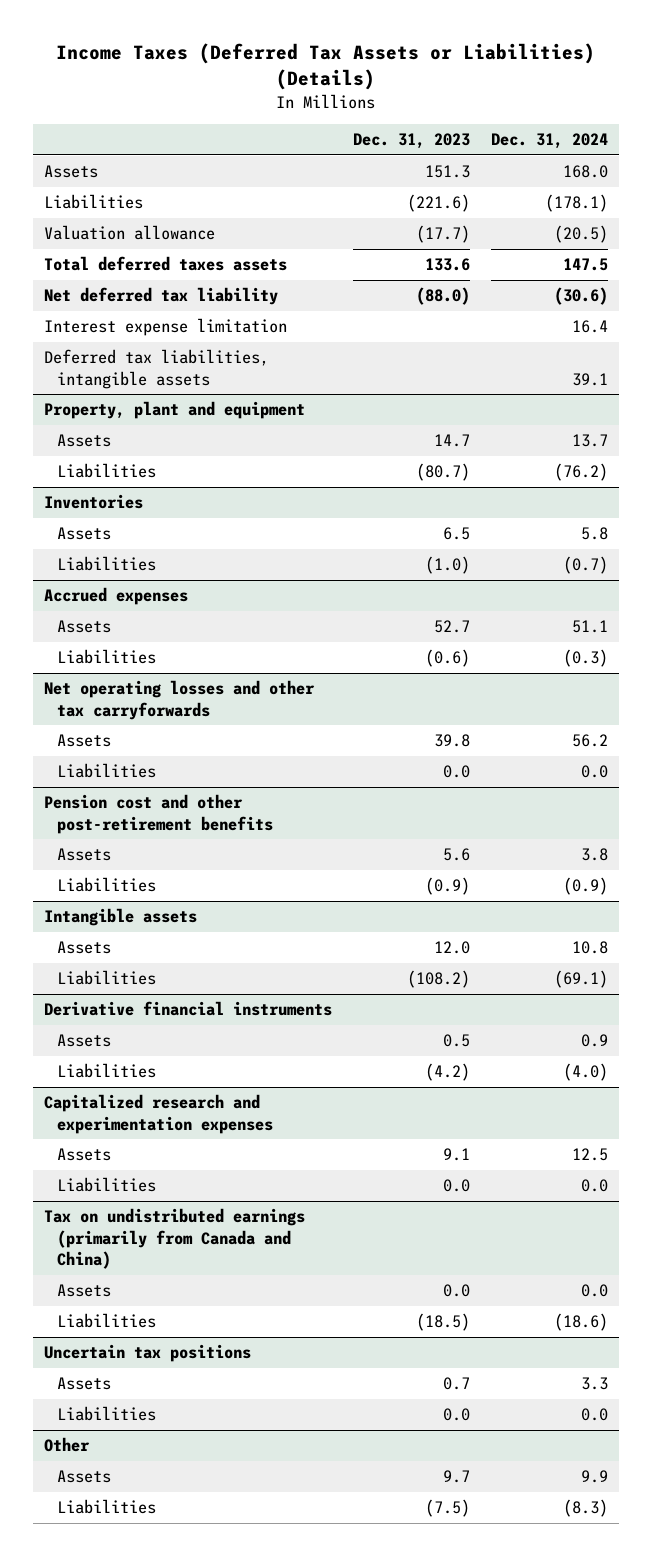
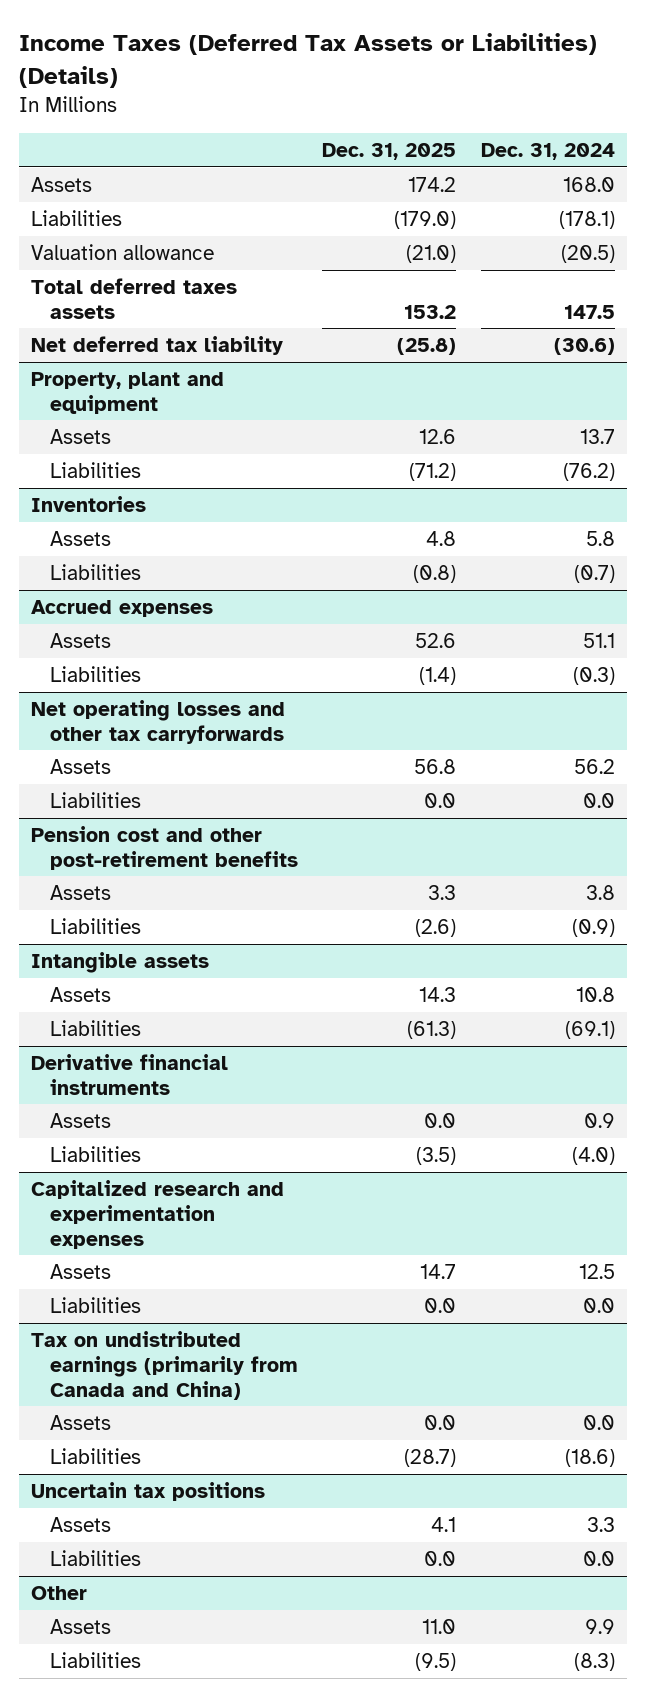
- | Dec. 31, 2023 | Dec. 31, 2024
+ | Dec. 31, 2025 | Dec. 31, 2024
- Interest expense limitation | | 16.4
- Deferred tax liabilities, intangible assets | | 39.1

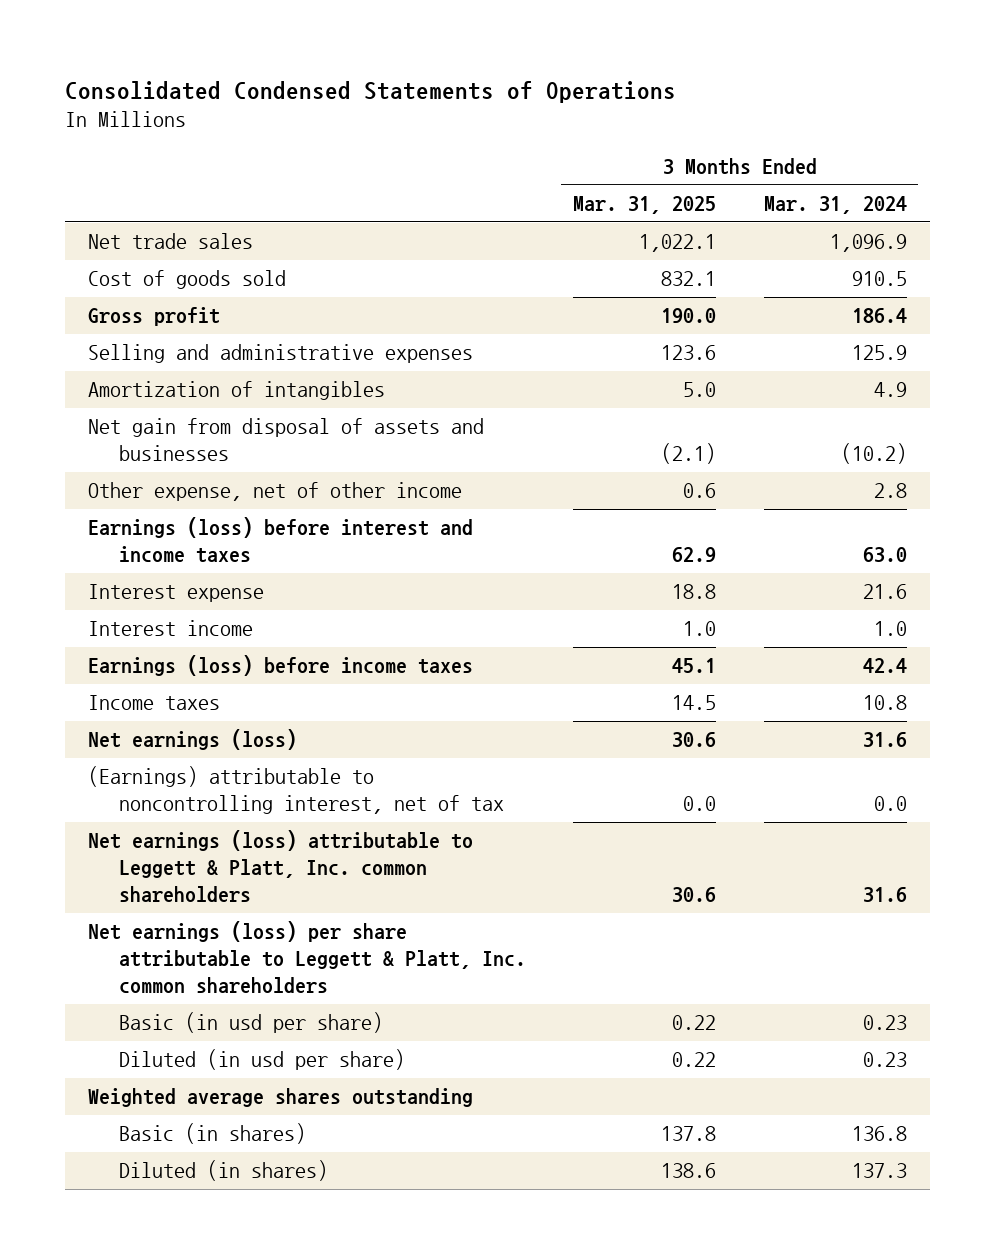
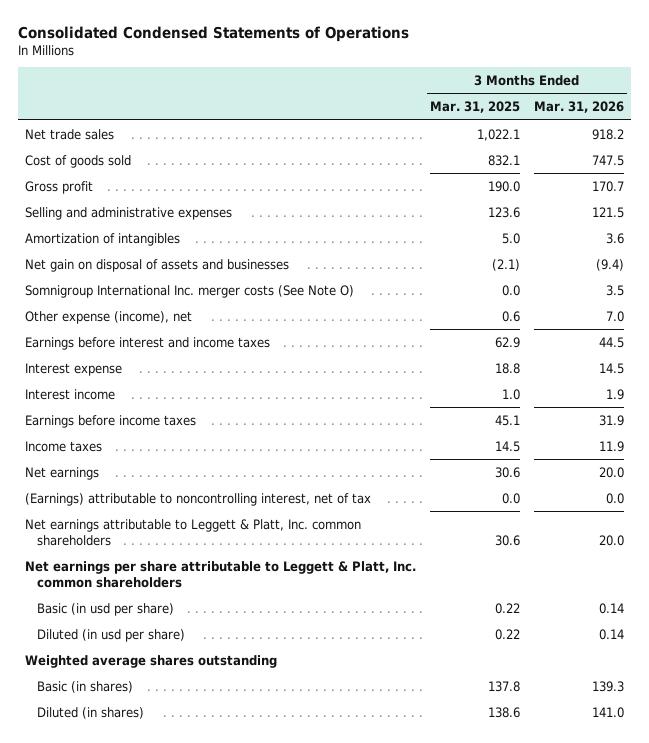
- | 3 Months Ended Mar. 31, 2025 | 3 Months Ended Mar. 31, 2024
+ | 3 Months Ended Mar. 31, 2025 | 3 Months Ended Mar. 31, 2026
- Net gain from disposal of assets and businesses | (2.1) | (10.2)
- Other expense, net of other income | 0.6 | 2.8
- Earnings (loss) before interest and income taxes | 62.9 | 63.0
+ Net gain on disposal of assets and businesses | (2.1) | (9.4)
+ Somnigroup International Inc. merger costs (See Note O) | 0.0 | 3.5
+ Other expense (income), net | 0.6 | 7.0
+ Earnings before interest and income taxes | 62.9 | 44.5
- Earnings (loss) before income taxes | 45.1 | 42.4
+ Earnings before income taxes | 45.1 | 31.9
- Net earnings (loss) | 30.6 | 31.6
+ Net earnings | 30.6 | 20.0
- Net earnings (loss) attributable to Leggett & Platt, Inc. common shareholders | 30.6 | 31.6
- Net earnings (loss) per share attributable to Leggett & Platt, Inc. common shareholders
+ Net earnings attributable to Leggett & Platt, Inc. common shareholders | 30.6 | 20.0
+ Net earnings per share attributable to Leggett & Platt, Inc. common shareholders

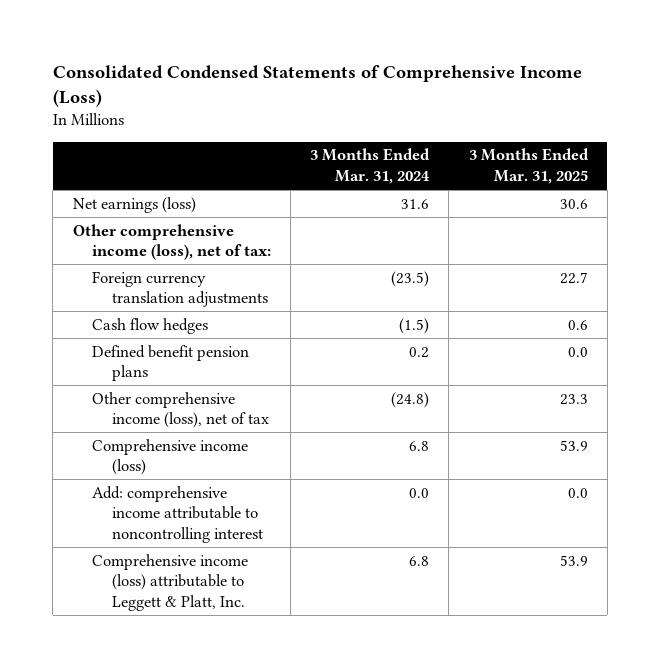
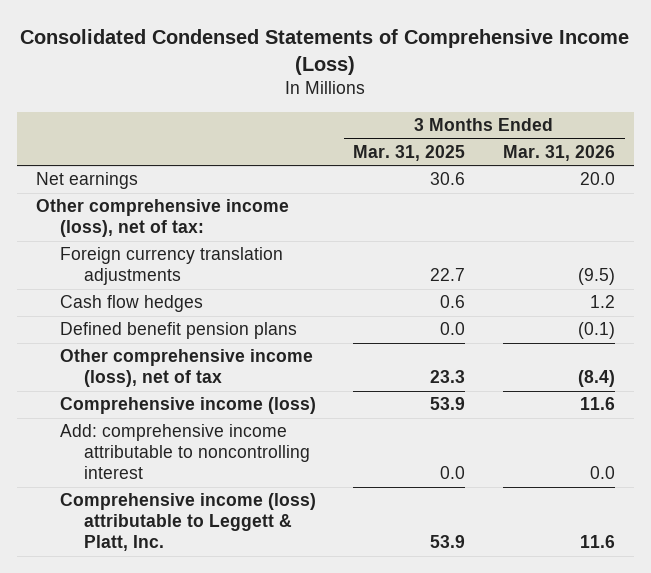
- | 3 Months Ended Mar. 31, 2024 | 3 Months Ended Mar. 31, 2025
+ | 3 Months Ended Mar. 31, 2025 | 3 Months Ended Mar. 31, 2026
- Net earnings (loss) | 31.6 | 30.6
+ Net earnings | 30.6 | 20.0

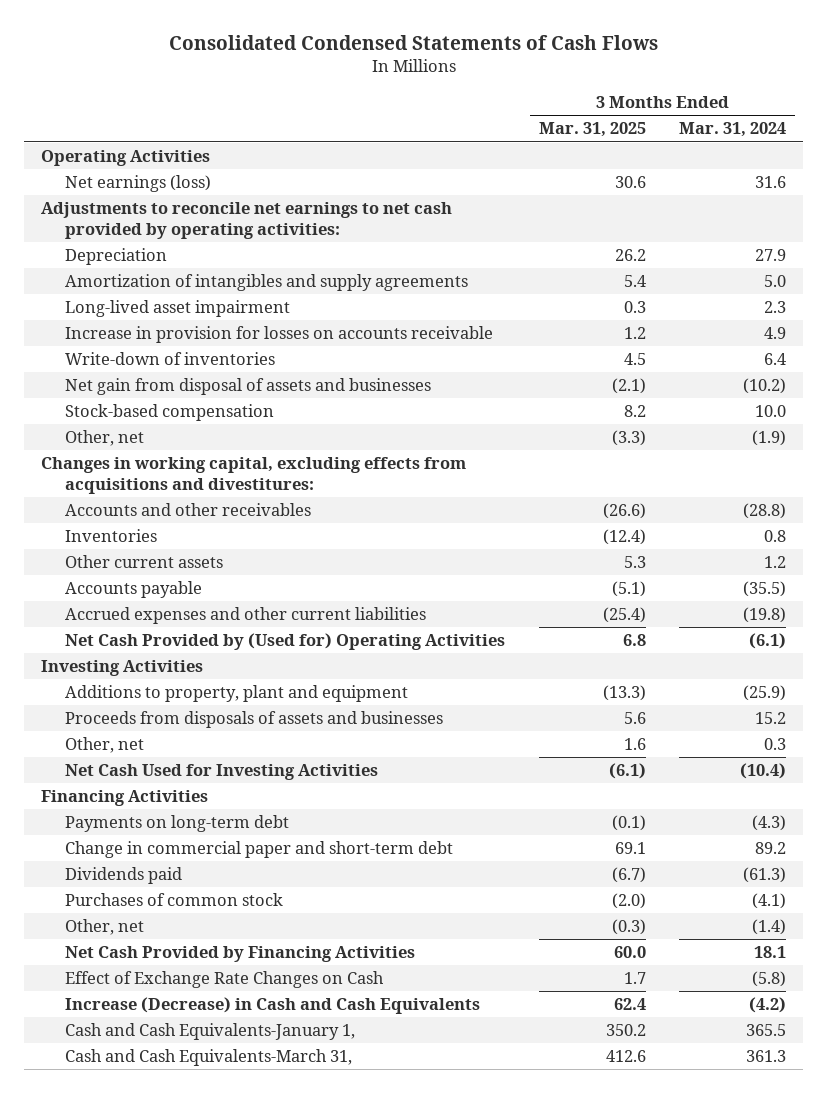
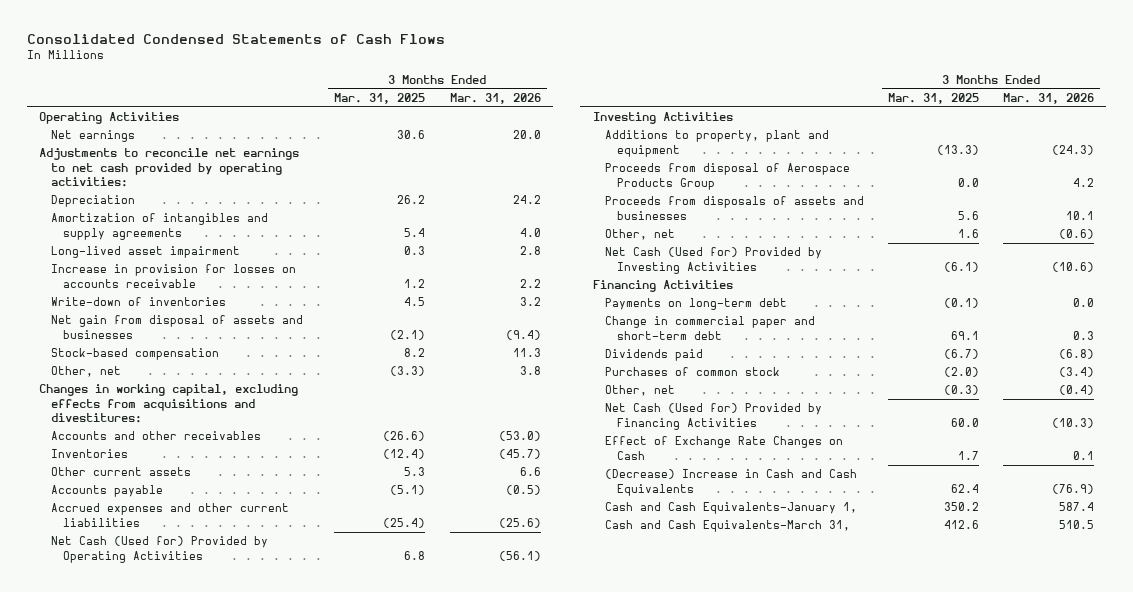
- | 3 Months Ended Mar. 31, 2025 | 3 Months Ended Mar. 31, 2024
+ | 3 Months Ended Mar. 31, 2025 | 3 Months Ended Mar. 31, 2026
- Net earnings (loss) | 30.6 | 31.6
+ Net earnings | 30.6 | 20.0
- Net Cash Provided by (Used for) Operating Activities | 6.8 | (6.1)
+ Net Cash (Used for) Provided by Operating Activities | 6.8 | (56.1)
+ Proceeds from disposal of Aerospace Products Group | 0.0 | 4.2
- Net Cash Used for Investing Activities | (6.1) | (10.4)
+ Net Cash (Used for) Provided by Investing Activities | (6.1) | (10.6)
- Net Cash Provided by Financing Activities | 60.0 | 18.1
+ Net Cash (Used for) Provided by Financing Activities | 60.0 | (10.3)
- Increase (Decrease) in Cash and Cash Equivalents | 62.4 | (4.2)
+ (Decrease) Increase in Cash and Cash Equivalents | 62.4 | (76.9)

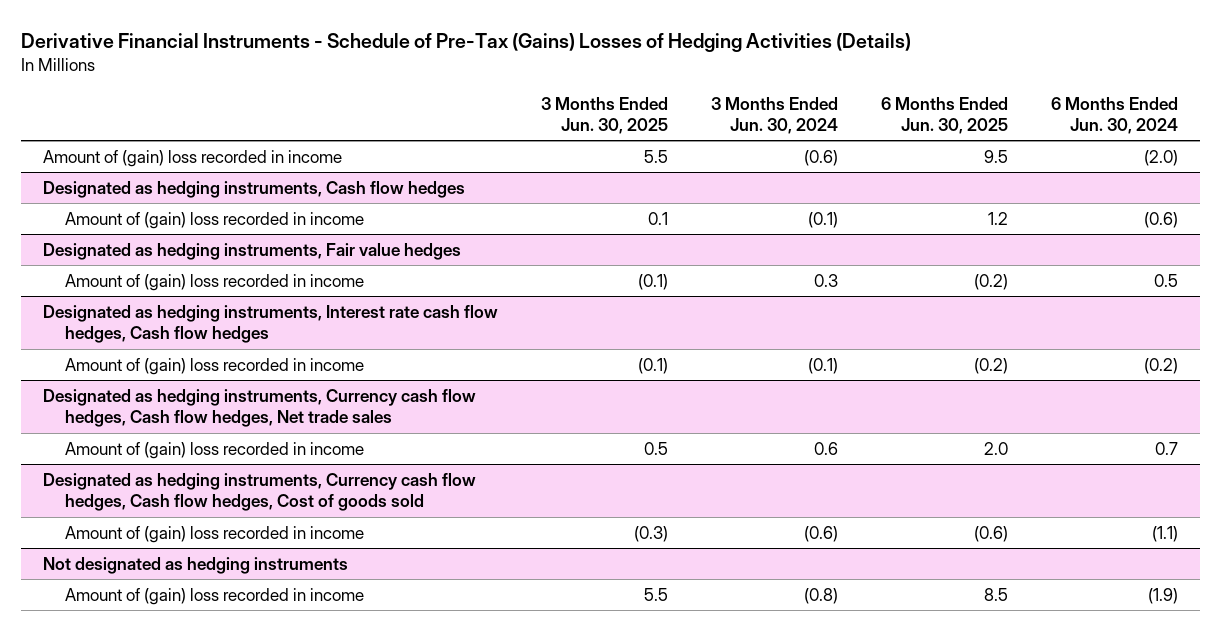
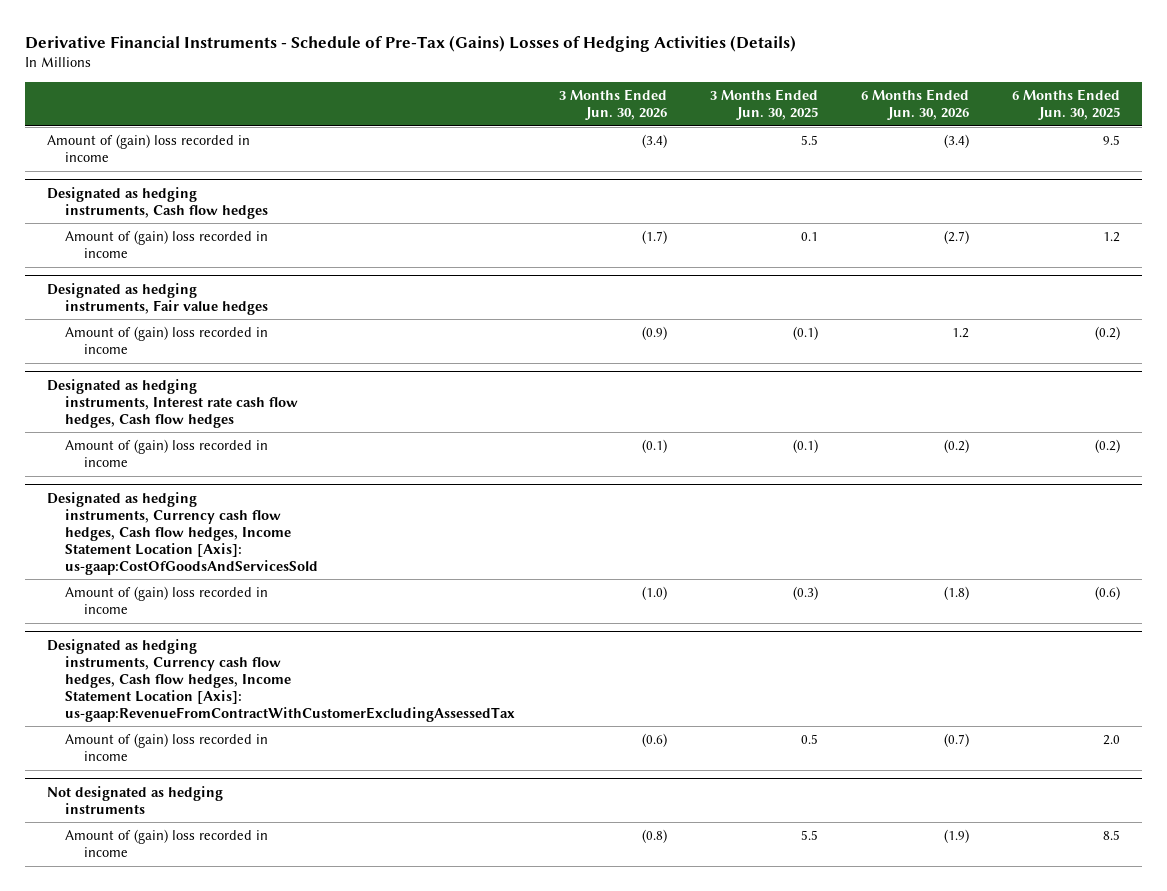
- | 3 Months Ended Jun. 30, 2025 | 3 Months Ended Jun. 30, 2024 | 6 Months Ended Jun. 30, 2025 | 6 Months Ended Jun. 30, 2024
+ | 3 Months Ended Jun. 30, 2026 | 3 Months Ended Jun. 30, 2025 | 6 Months Ended Jun. 30, 2026 | 6 Months Ended Jun. 30, 2025
- Designated as hedging instruments, Currency cash flow hedges, Cash flow hedges, Net trade sales
- Amount of (gain) loss recorded in income | 0.5 | 0.6 | 2.0 | 0.7
- Designated as hedging instruments, Currency cash flow hedges, Cash flow hedges, Cost of goods sold
+ Designated as hedging instruments, Currency cash flow hedges, Cash flow hedges, Income Statement Location [Axis]: us-gaap:CostOfGoodsAndServicesSold
+ Designated as hedging instruments, Currency cash flow hedges, Cash flow hedges, Income Statement Location [Axis]: us-gaap:RevenueFromContractWithCustomerExcludingAssessedTax
+ Amount of (gain) loss recorded in income | (0.6) | 0.5 | (0.7) | 2.0

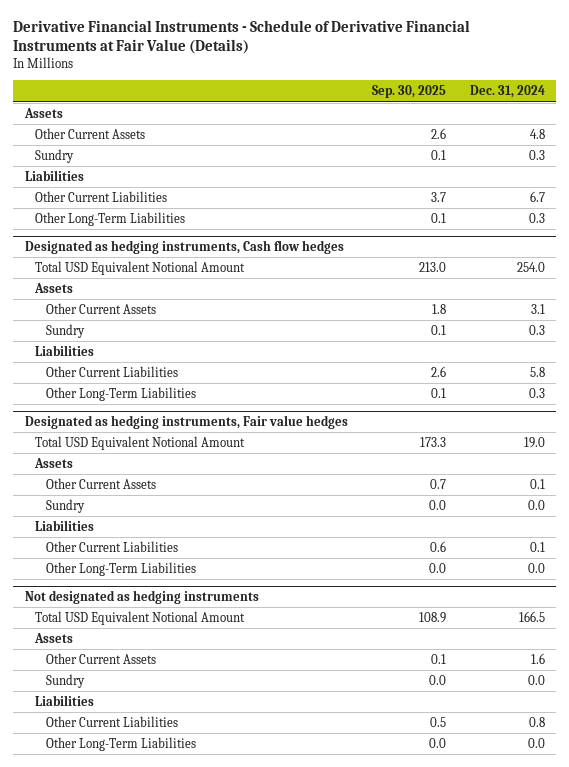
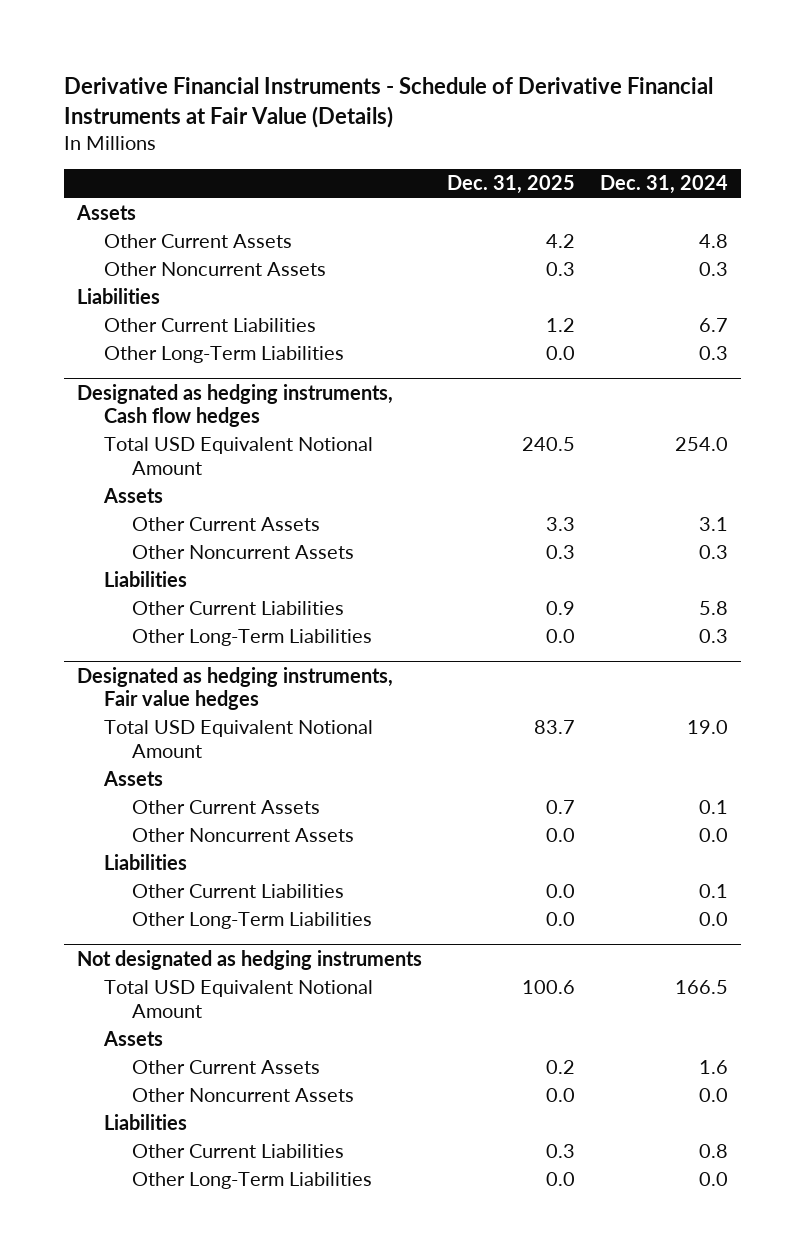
- | Sep. 30, 2025 | Dec. 31, 2024
+ | Dec. 31, 2025 | Dec. 31, 2024
- Sundry | 0.1 | 0.3
+ Other Noncurrent Assets | 0.3 | 0.3
@ Designated as hedging instruments, Cash flow hedges
- Sundry | 0.1 | 0.3
+ Other Noncurrent Assets | 0.3 | 0.3
@ Designated as hedging instruments, Fair value hedges
- Sundry | 0.0 | 0.0
+ Other Noncurrent Assets | 0.0 | 0.0
@ Not designated as hedging instruments
- Sundry | 0.0 | 0.0
+ Other Noncurrent Assets | 0.0 | 0.0

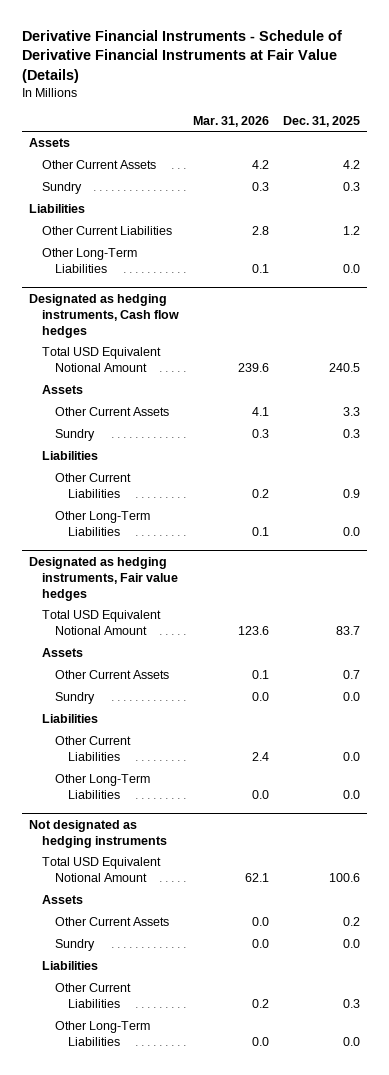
- | Dec. 31, 2025 | Dec. 31, 2024
+ | Mar. 31, 2026 | Dec. 31, 2025
- Other Noncurrent Assets | 0.3 | 0.3
+ Sundry | 0.3 | 0.3
@ Designated as hedging instruments, Cash flow hedges
- Other Noncurrent Assets | 0.3 | 0.3
+ Sundry | 0.3 | 0.3
@ Designated as hedging instruments, Fair value hedges
- Other Noncurrent Assets | 0.0 | 0.0
+ Sundry | 0.0 | 0.0
@ Not designated as hedging instruments
- Other Noncurrent Assets | 0.0 | 0.0
+ Sundry | 0.0 | 0.0

